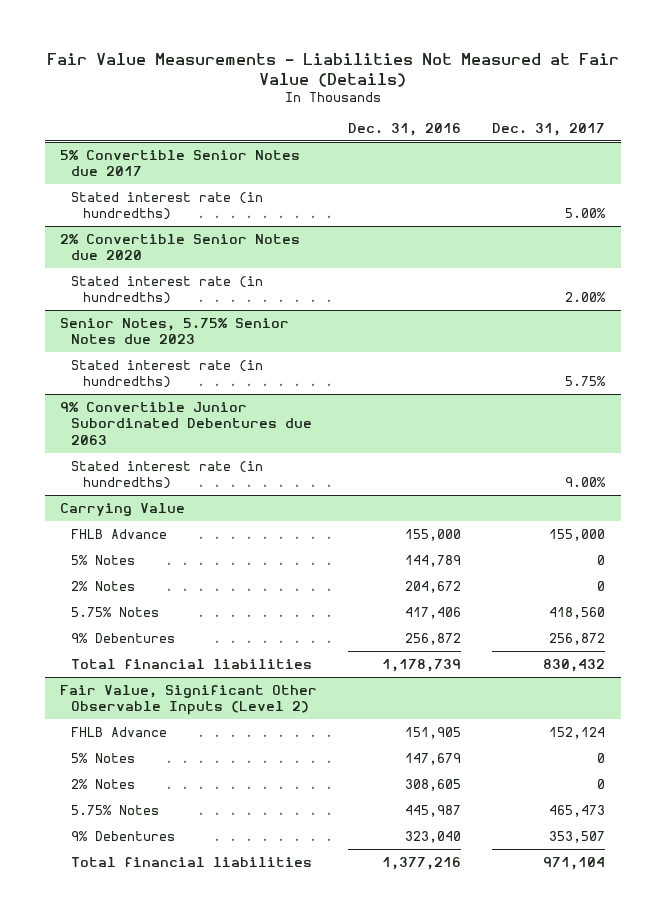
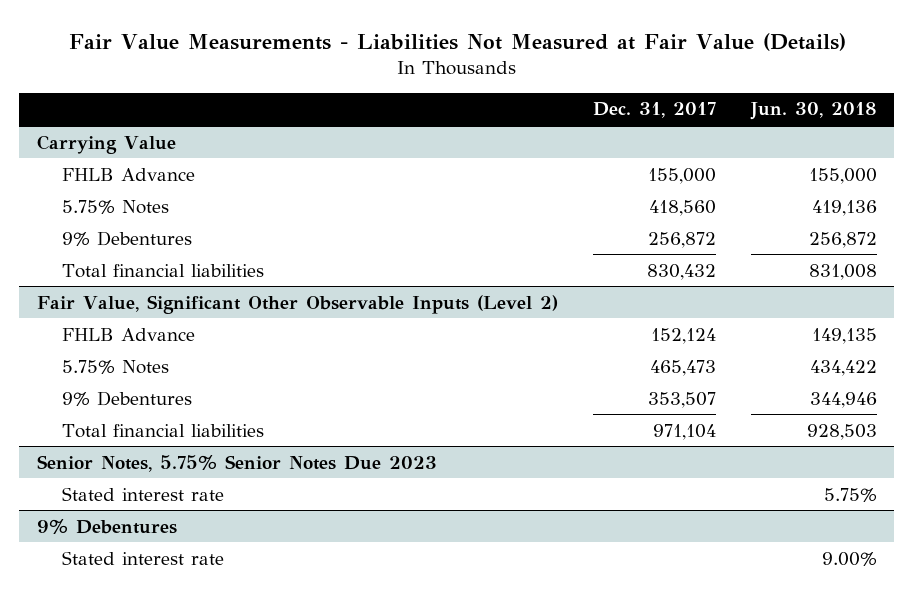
- | Dec. 31, 2016 | Dec. 31, 2017
+ | Dec. 31, 2017 | Jun. 30, 2018
- 5% Convertible Senior Notes due 2017
- Stated interest rate (in hundredths) | | 5.00%
- 2% Convertible Senior Notes due 2020
- Stated interest rate (in hundredths) | | 2.00%
- Senior Notes, 5.75% Senior Notes due 2023
- Stated interest rate (in hundredths) | | 5.75%
- 9% Convertible Junior Subordinated Debentures due 2063
- Stated interest rate (in hundredths) | | 9.00%
@ Carrying Value
- 5% Notes | 144,789 | 0
- 2% Notes | 204,672 | 0
@ Fair Value, Significant Other Observable Inputs (Level 2)
- 5% Notes | 147,679 | 0
- 2% Notes | 308,605 | 0
+ Senior Notes, 5.75% Senior Notes Due 2023
+ Stated interest rate | | 5.75%
+ 9% Debentures
+ Stated interest rate | | 9.00%

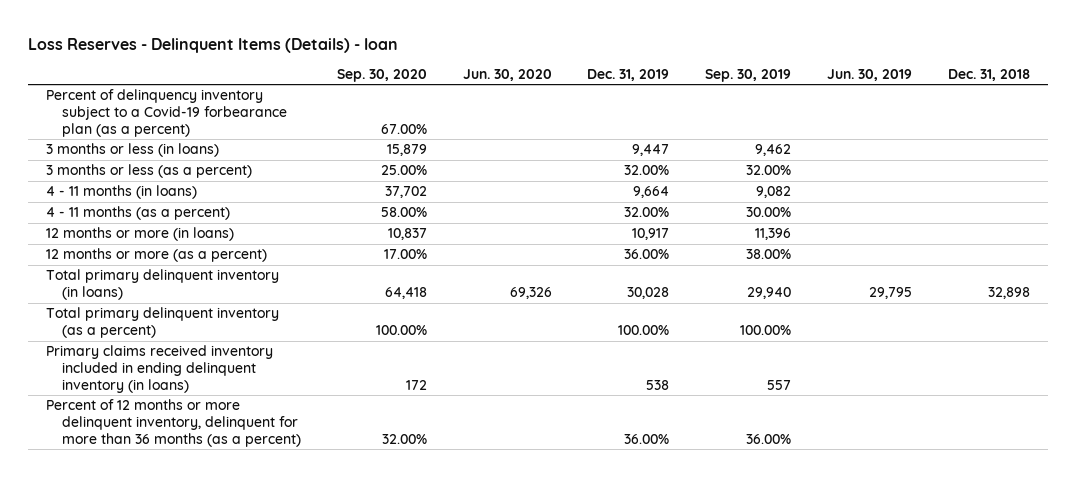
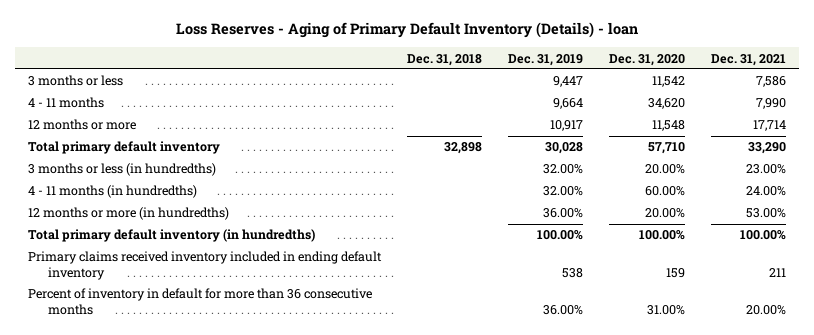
- Loss Reserves - Delinquent Items (Details) - loan
+ Loss Reserves - Aging of Primary Default Inventory (Details) - loan
- | Sep. 30, 2020 | Jun. 30, 2020 | Dec. 31, 2019 | Sep. 30, 2019 | Jun. 30, 2019 | Dec. 31, 2018
+ | Dec. 31, 2018 | Dec. 31, 2019 | Dec. 31, 2020 | Dec. 31, 2021
- Percent of delinquency inventory subject to a Covid-19 forbearance plan (as a percent) | 67.00% | | | | |
- 3 months or less (in loans) | 15,879 | | 9,447 | 9,462 | |
- 3 months or less (as a percent) | 25.00% | | 32.00% | 32.00% | |
- 4 - 11 months (in loans) | 37,702 | | 9,664 | 9,082 | |
- 4 - 11 months (as a percent) | 58.00% | | 32.00% | 30.00% | |
- 12 months or more (in loans) | 10,837 | | 10,917 | 11,396 | |
- 12 months or more (as a percent) | 17.00% | | 36.00% | 38.00% | |
- Total primary delinquent inventory (in loans) | 64,418 | 69,326 | 30,028 | 29,940 | 29,795 | 32,898
- Total primary delinquent inventory (as a percent) | 100.00% | | 100.00% | 100.00% | |
- Primary claims received inventory included in ending delinquent inventory (in loans) | 172 | | 538 | 557 | |
- Percent of 12 months or more delinquent inventory, delinquent for more than 36 months (as a percent) | 32.00% | | 36.00% | 36.00% | |
+ 3 months or less | | 9,447 | 11,542 | 7,586
+ 4 - 11 months | | 9,664 | 34,620 | 7,990
+ 12 months or more | | 10,917 | 11,548 | 17,714
+ Total primary default inventory | 32,898 | 30,028 | 57,710 | 33,290
+ 3 months or less (in hundredths) | | 32.00% | 20.00% | 23.00%
+ 4 - 11 months (in hundredths) | | 32.00% | 60.00% | 24.00%
+ 12 months or more (in hundredths) | | 36.00% | 20.00% | 53.00%
+ Total primary default inventory (in hundredths) | | 100.00% | 100.00% | 100.00%
+ Primary claims received inventory included in ending default inventory | | 538 | 159 | 211
+ Percent of inventory in default for more than 36 consecutive months | | 36.00% | 31.00% | 20.00%

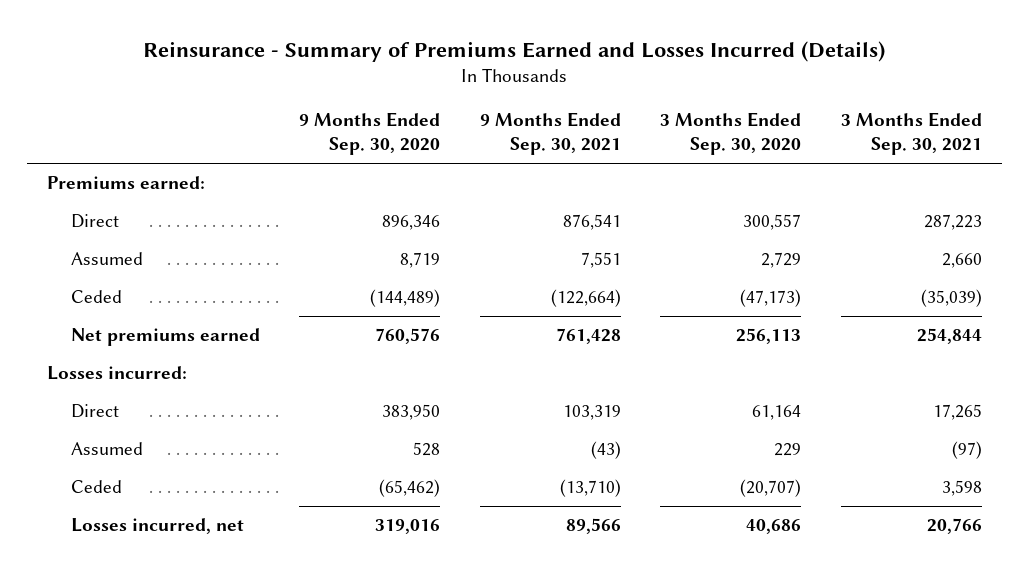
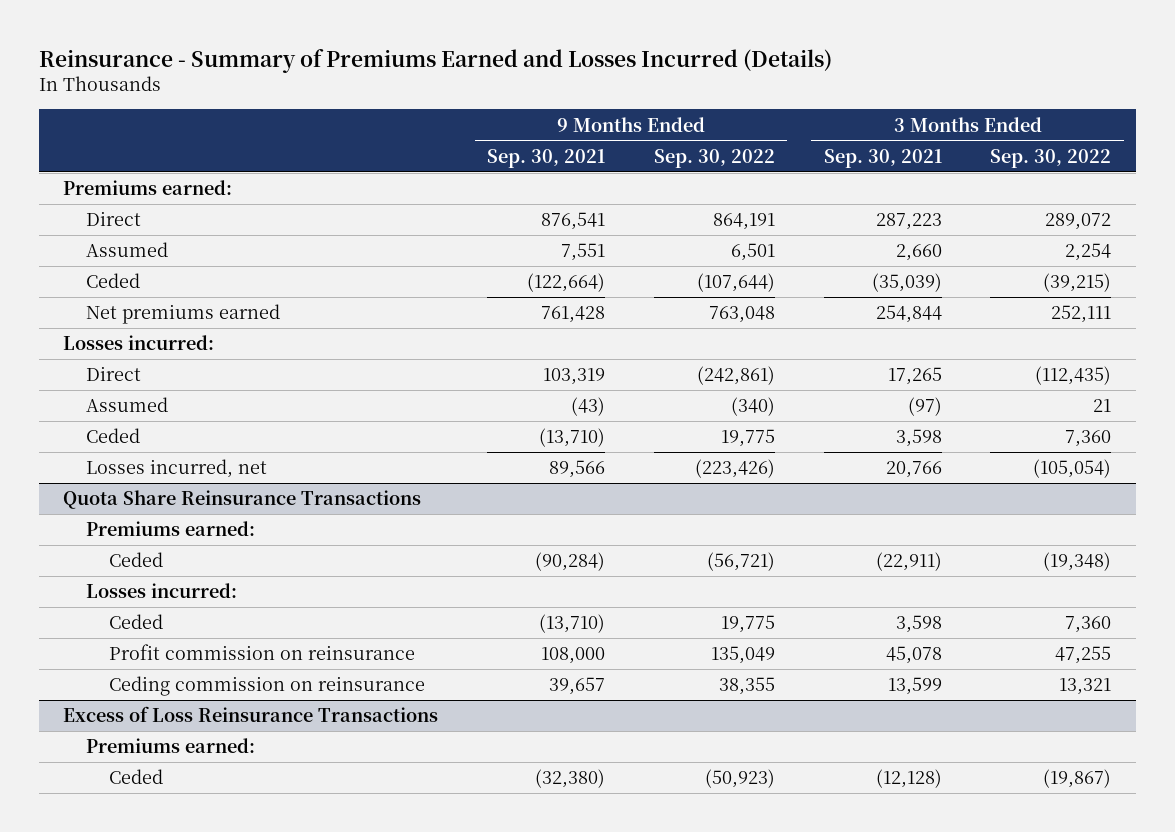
- | 9 Months Ended Sep. 30, 2020 | 9 Months Ended Sep. 30, 2021 | 3 Months Ended Sep. 30, 2020 | 3 Months Ended Sep. 30, 2021
+ | 9 Months Ended Sep. 30, 2021 | 9 Months Ended Sep. 30, 2022 | 3 Months Ended Sep. 30, 2021 | 3 Months Ended Sep. 30, 2022
+ Quota Share Reinsurance Transactions
+ Premiums earned:
+ Ceded | (90,284) | (56,721) | (22,911) | (19,348)
+ Losses incurred:
+ Ceded | (13,710) | 19,775 | 3,598 | 7,360
+ Profit commission on reinsurance | 108,000 | 135,049 | 45,078 | 47,255
+ Ceding commission on reinsurance | 39,657 | 38,355 | 13,599 | 13,321
+ Excess of Loss Reinsurance Transactions
+ Premiums earned:
+ Ceded | (32,380) | (50,923) | (12,128) | (19,867)

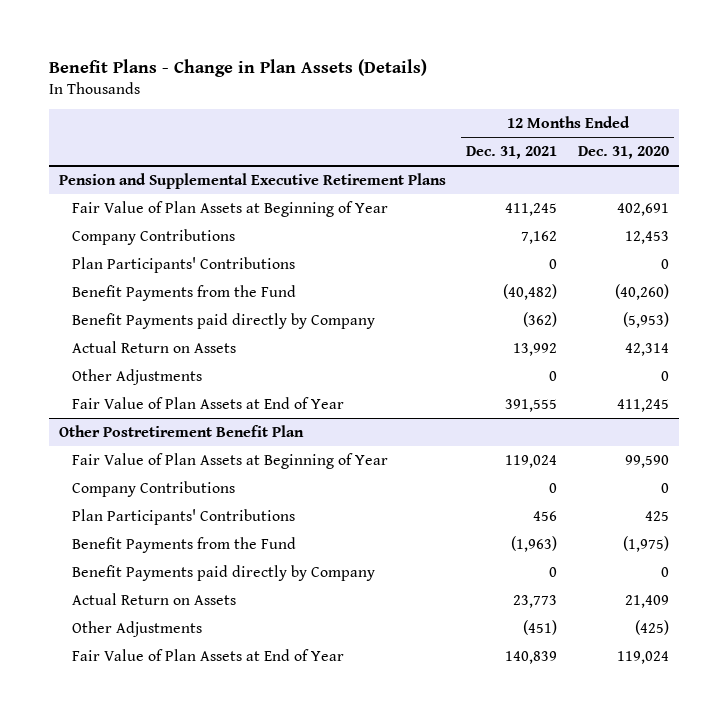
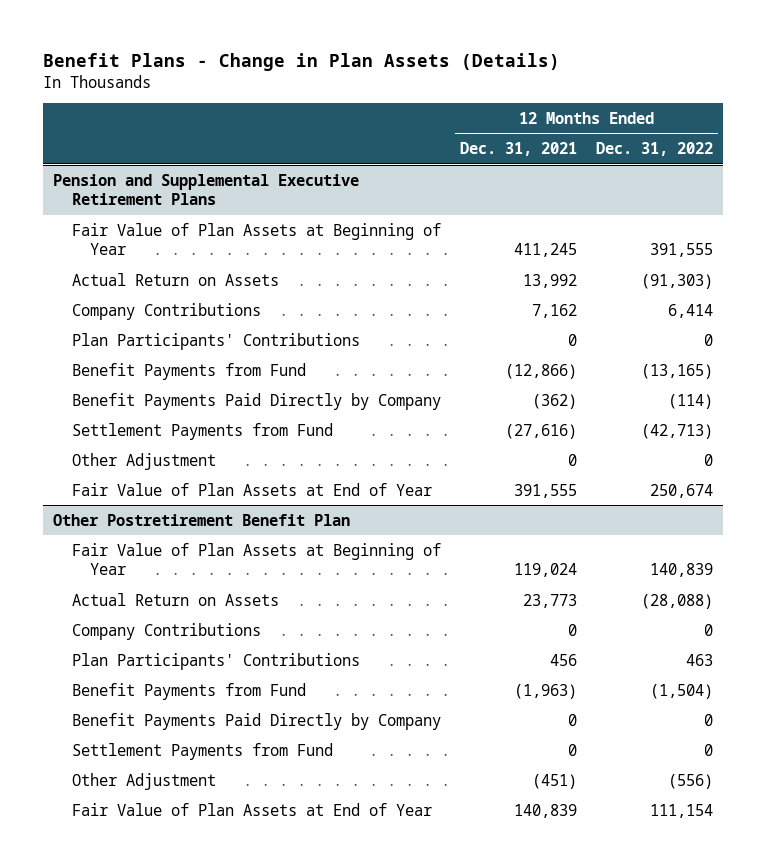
- | 12 Months Ended Dec. 31, 2021 | 12 Months Ended Dec. 31, 2020
+ | 12 Months Ended Dec. 31, 2021 | 12 Months Ended Dec. 31, 2022
@ Pension and Supplemental Executive Retirement Plans
moved up: Actual Return on Assets | 13,992 | (91,303)
- Benefit Payments from the Fund | (40,482) | (40,260)
- Benefit Payments paid directly by Company | (362) | (5,953)
- Other Adjustments | 0 | 0
+ Benefit Payments from Fund | (12,866) | (13,165)
+ Benefit Payments Paid Directly by Company | (362) | (114)
+ Settlement Payments from Fund | (27,616) | (42,713)
+ Other Adjustment | 0 | 0
@ Other Postretirement Benefit Plan
moved up: Actual Return on Assets | 23,773 | (28,088)
- Benefit Payments from the Fund | (1,963) | (1,975)
- Benefit Payments paid directly by Company | 0 | 0
- Other Adjustments | (451) | (425)
+ Benefit Payments from Fund | (1,963) | (1,504)
+ Benefit Payments Paid Directly by Company | 0 | 0
+ Settlement Payments from Fund | 0 | 0
+ Other Adjustment | (451) | (556)

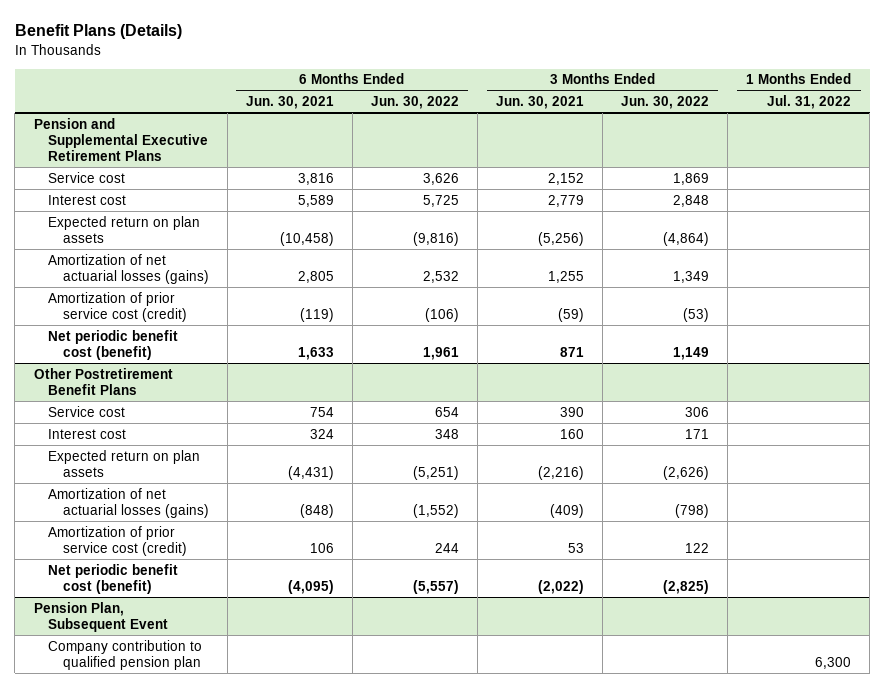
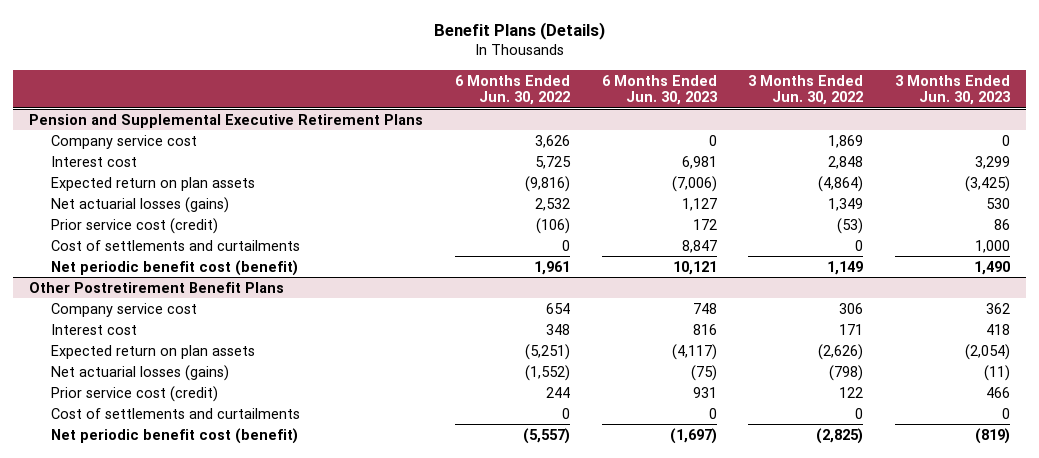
- | 6 Months Ended Jun. 30, 2021 | 6 Months Ended Jun. 30, 2022 | 3 Months Ended Jun. 30, 2021 | 3 Months Ended Jun. 30, 2022 | 1 Months Ended Jul. 31, 2022
+ | 6 Months Ended Jun. 30, 2022 | 6 Months Ended Jun. 30, 2023 | 3 Months Ended Jun. 30, 2022 | 3 Months Ended Jun. 30, 2023
@ Pension and Supplemental Executive Retirement Plans
- Service cost | 3,816 | 3,626 | 2,152 | 1,869 |
+ Company service cost | 3,626 | 0 | 1,869 | 0
- Amortization of net actuarial losses (gains) | 2,805 | 2,532 | 1,255 | 1,349 |
- Amortization of prior service cost (credit) | (119) | (106) | (59) | (53) |
+ Net actuarial losses (gains) | 2,532 | 1,127 | 1,349 | 530
+ Prior service cost (credit) | (106) | 172 | (53) | 86
+ Cost of settlements and curtailments | 0 | 8,847 | 0 | 1,000
@ Other Postretirement Benefit Plans
- Service cost | 754 | 654 | 390 | 306 |
+ Company service cost | 654 | 748 | 306 | 362
- Amortization of net actuarial losses (gains) | (848) | (1,552) | (409) | (798) |
- Amortization of prior service cost (credit) | 106 | 244 | 53 | 122 |
+ Net actuarial losses (gains) | (1,552) | (75) | (798) | (11)
+ Prior service cost (credit) | 244 | 931 | 122 | 466
+ Cost of settlements and curtailments | 0 | 0 | 0 | 0
- Pension Plan, Subsequent Event
- Company contribution to qualified pension plan | | | | | 6,300

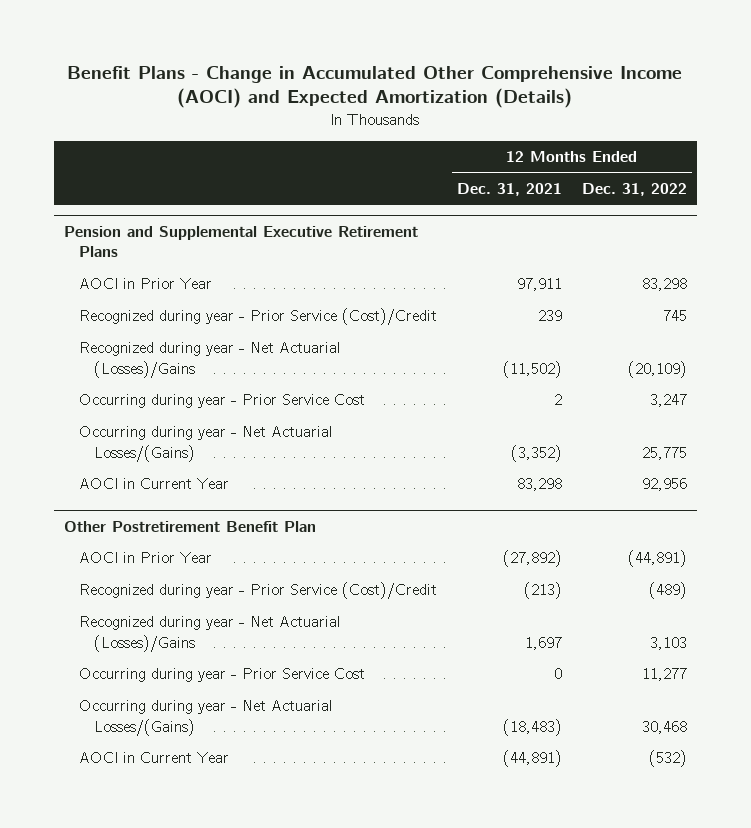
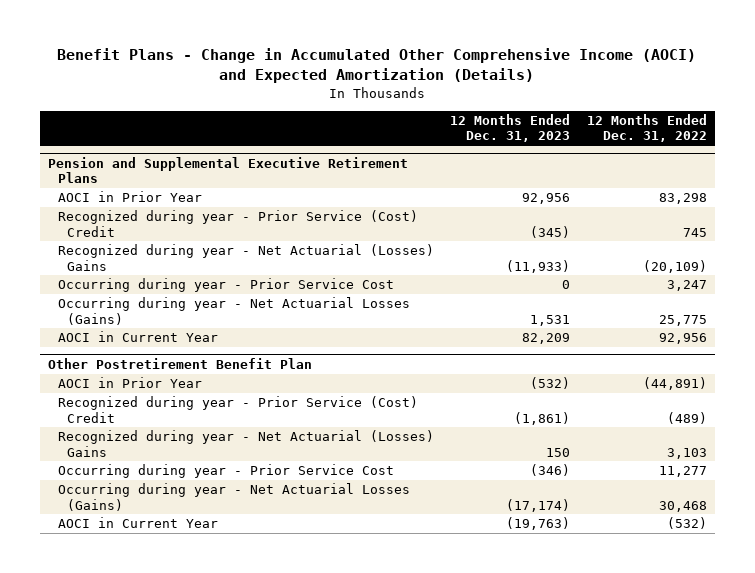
- | 12 Months Ended Dec. 31, 2021 | 12 Months Ended Dec. 31, 2022
+ | 12 Months Ended Dec. 31, 2023 | 12 Months Ended Dec. 31, 2022
@ Pension and Supplemental Executive Retirement Plans
- Recognized during year - Prior Service (Cost)/Credit | 239 | 745
- Recognized during year - Net Actuarial (Losses)/Gains | (11,502) | (20,109)
+ Recognized during year - Prior Service (Cost) Credit | (345) | 745
+ Recognized during year - Net Actuarial (Losses) Gains | (11,933) | (20,109)
- Occurring during year - Net Actuarial Losses/(Gains) | (3,352) | 25,775
+ Occurring during year - Net Actuarial Losses (Gains) | 1,531 | 25,775
@ Other Postretirement Benefit Plan
- Recognized during year - Prior Service (Cost)/Credit | (213) | (489)
- Recognized during year - Net Actuarial (Losses)/Gains | 1,697 | 3,103
+ Recognized during year - Prior Service (Cost) Credit | (1,861) | (489)
+ Recognized during year - Net Actuarial (Losses) Gains | 150 | 3,103
- Occurring during year - Net Actuarial Losses/(Gains) | (18,483) | 30,468
+ Occurring during year - Net Actuarial Losses (Gains) | (17,174) | 30,468

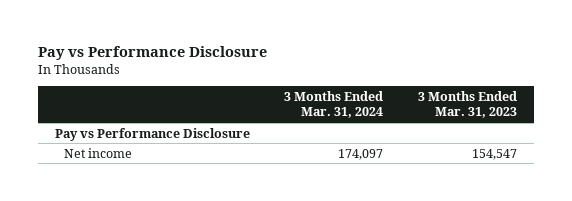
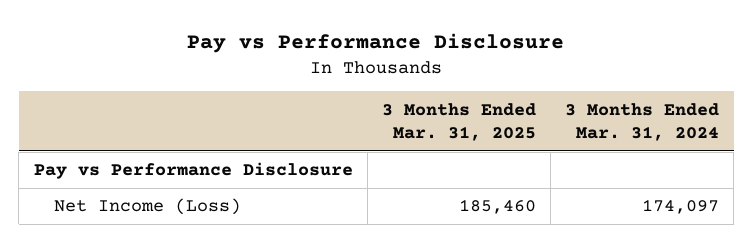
- | 3 Months Ended Mar. 31, 2024 | 3 Months Ended Mar. 31, 2023
+ | 3 Months Ended Mar. 31, 2025 | 3 Months Ended Mar. 31, 2024
- Net income | 174,097 | 154,547
+ Net Income (Loss) | 185,460 | 174,097

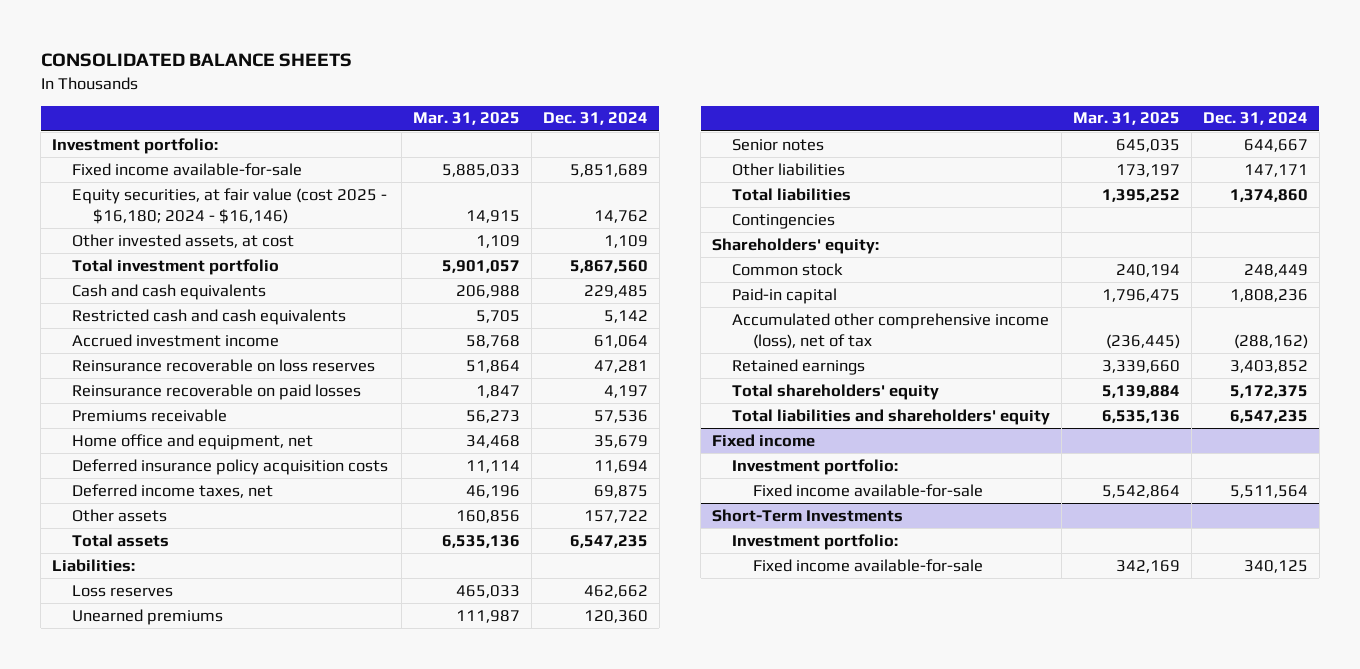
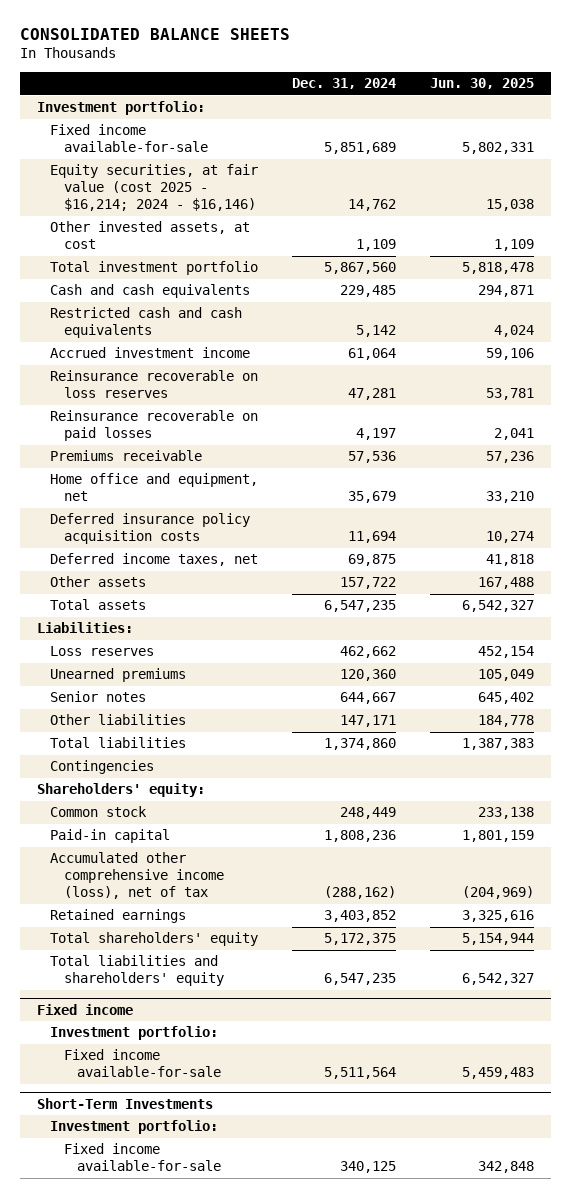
- | Mar. 31, 2025 | Dec. 31, 2024
+ | Dec. 31, 2024 | Jun. 30, 2025
- Equity securities, at fair value (cost 2025 - $16,180; 2024 - $16,146) | 14,915 | 14,762
+ Equity securities, at fair value (cost 2025 - $16,214; 2024 - $16,146) | 14,762 | 15,038

